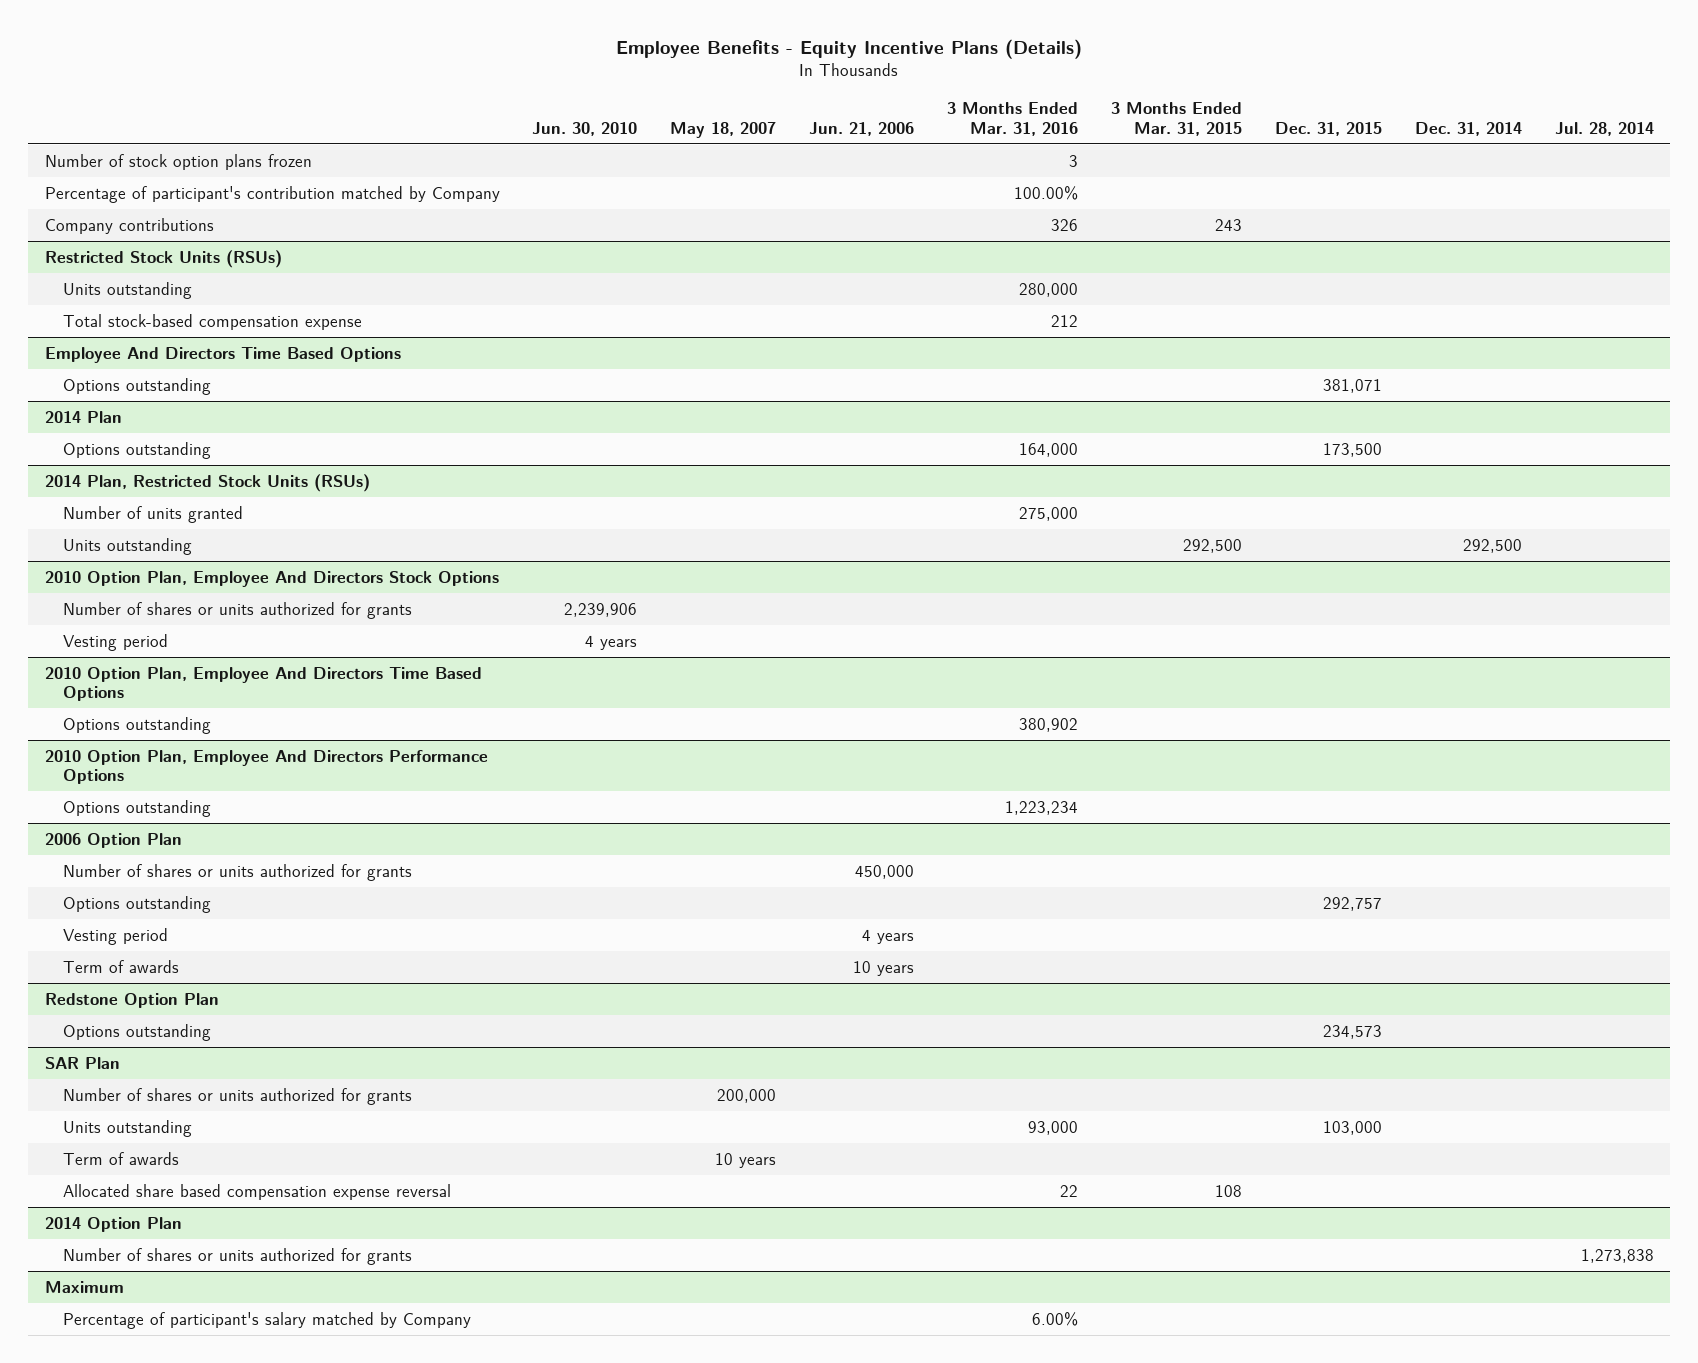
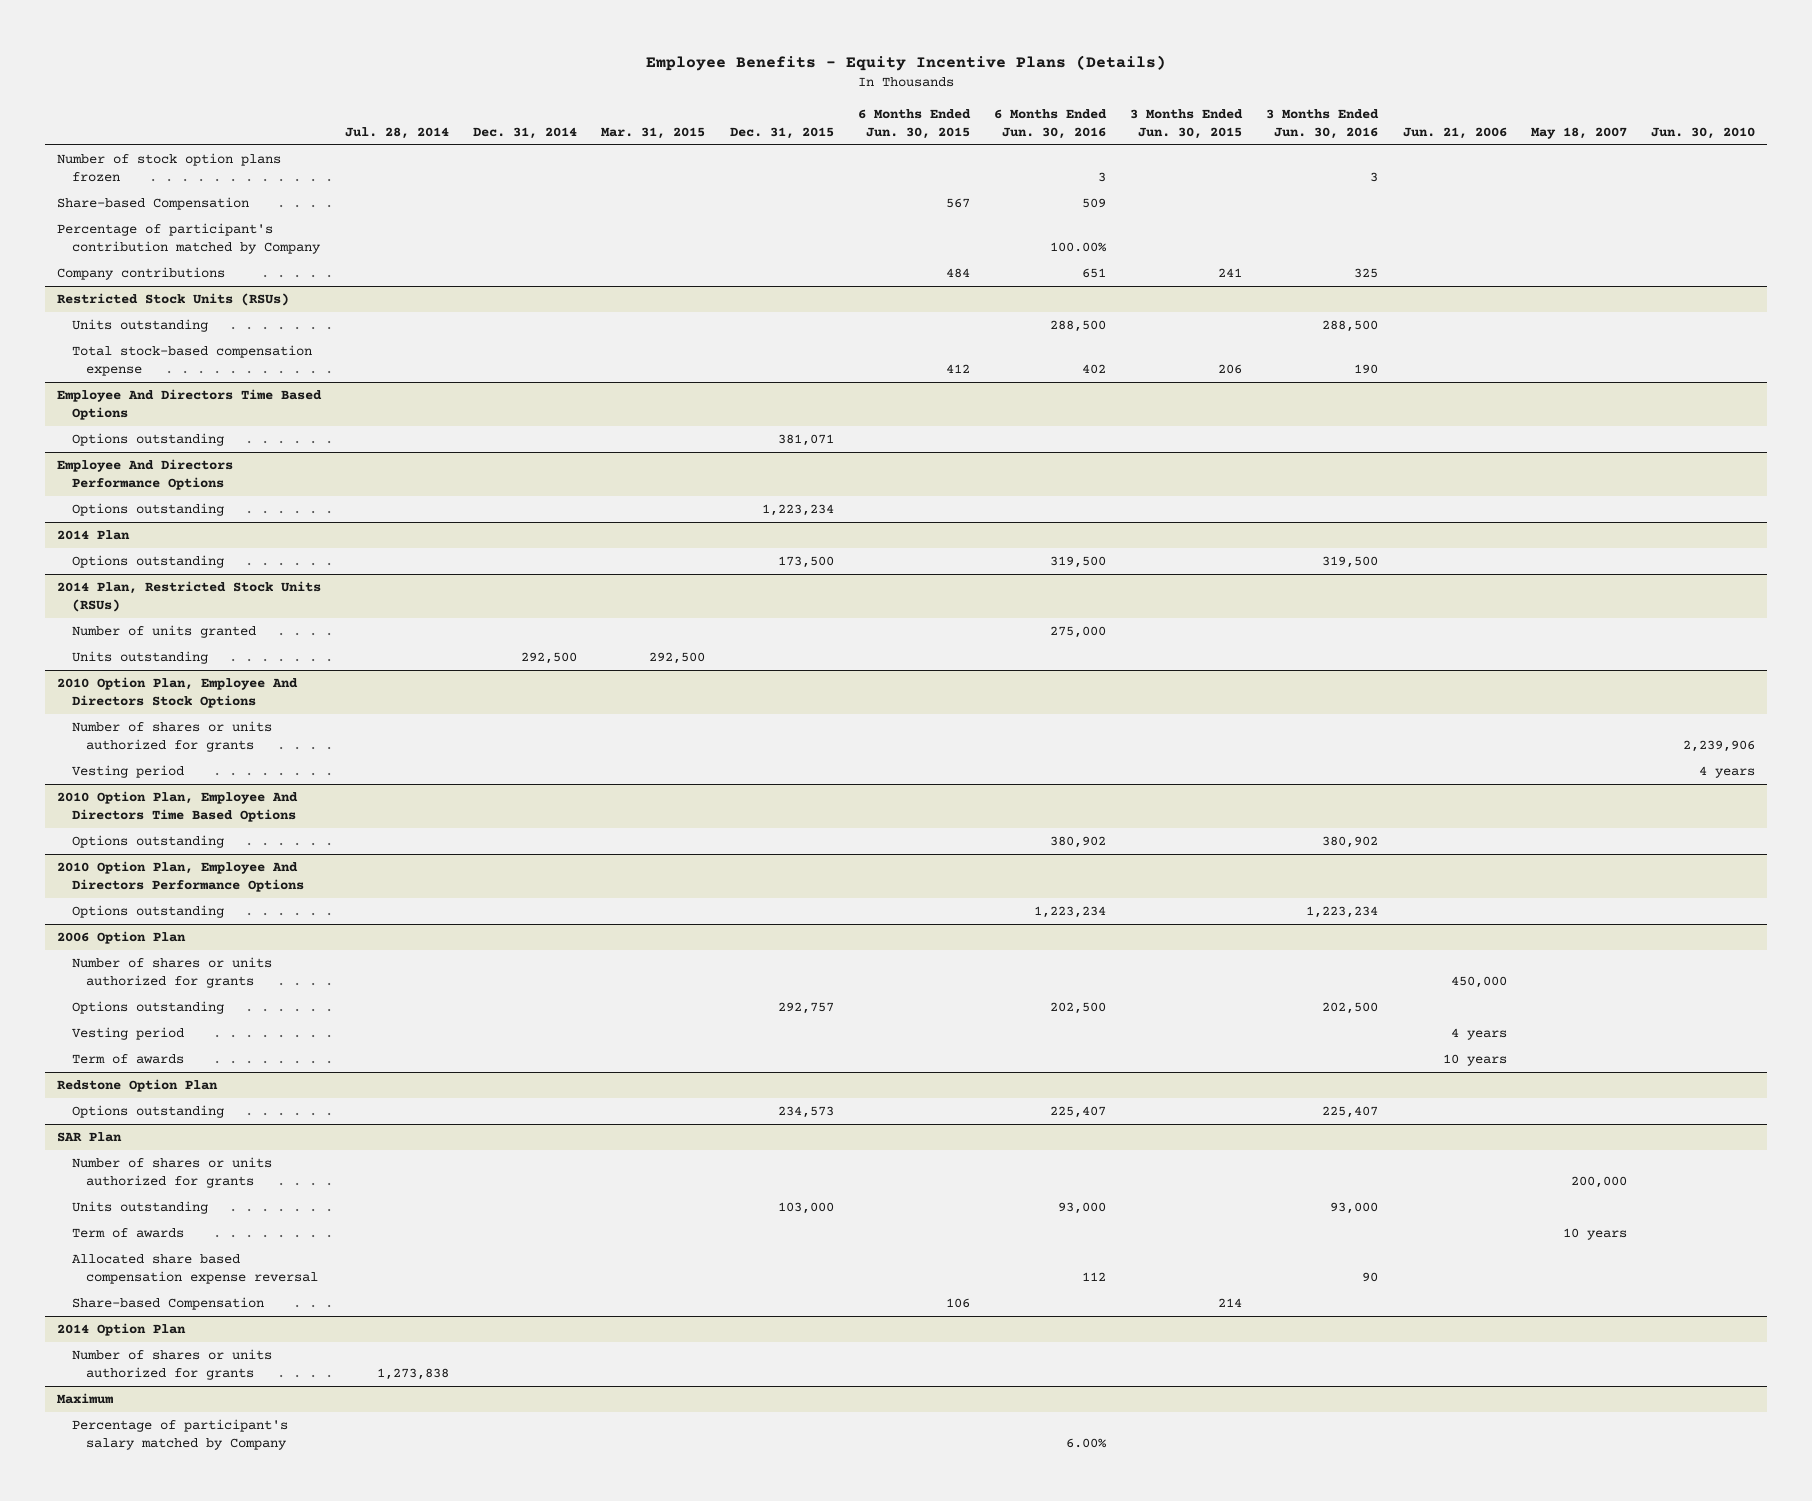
- | Jun. 30, 2010 | May 18, 2007 | Jun. 21, 2006 | 3 Months Ended Mar. 31, 2016 | 3 Months Ended Mar. 31, 2015 | Dec. 31, 2015 | Dec. 31, 2014 | Jul. 28, 2014
+ | Jul. 28, 2014 | Dec. 31, 2014 | Mar. 31, 2015 | Dec. 31, 2015 | 6 Months Ended Jun. 30, 2015 | 6 Months Ended Jun. 30, 2016 | 3 Months Ended Jun. 30, 2015 | 3 Months Ended Jun. 30, 2016 | Jun. 21, 2006 | May 18, 2007 | Jun. 30, 2010
+ Share-based Compensation | | | | | 567 | 509 | | | | |
+ Employee And Directors Performance Options
+ Options outstanding | | | | 1,223,234 | | | | | | |
@ SAR Plan
+ Share-based Compensation | | | | | 106 | | 214 | | | |

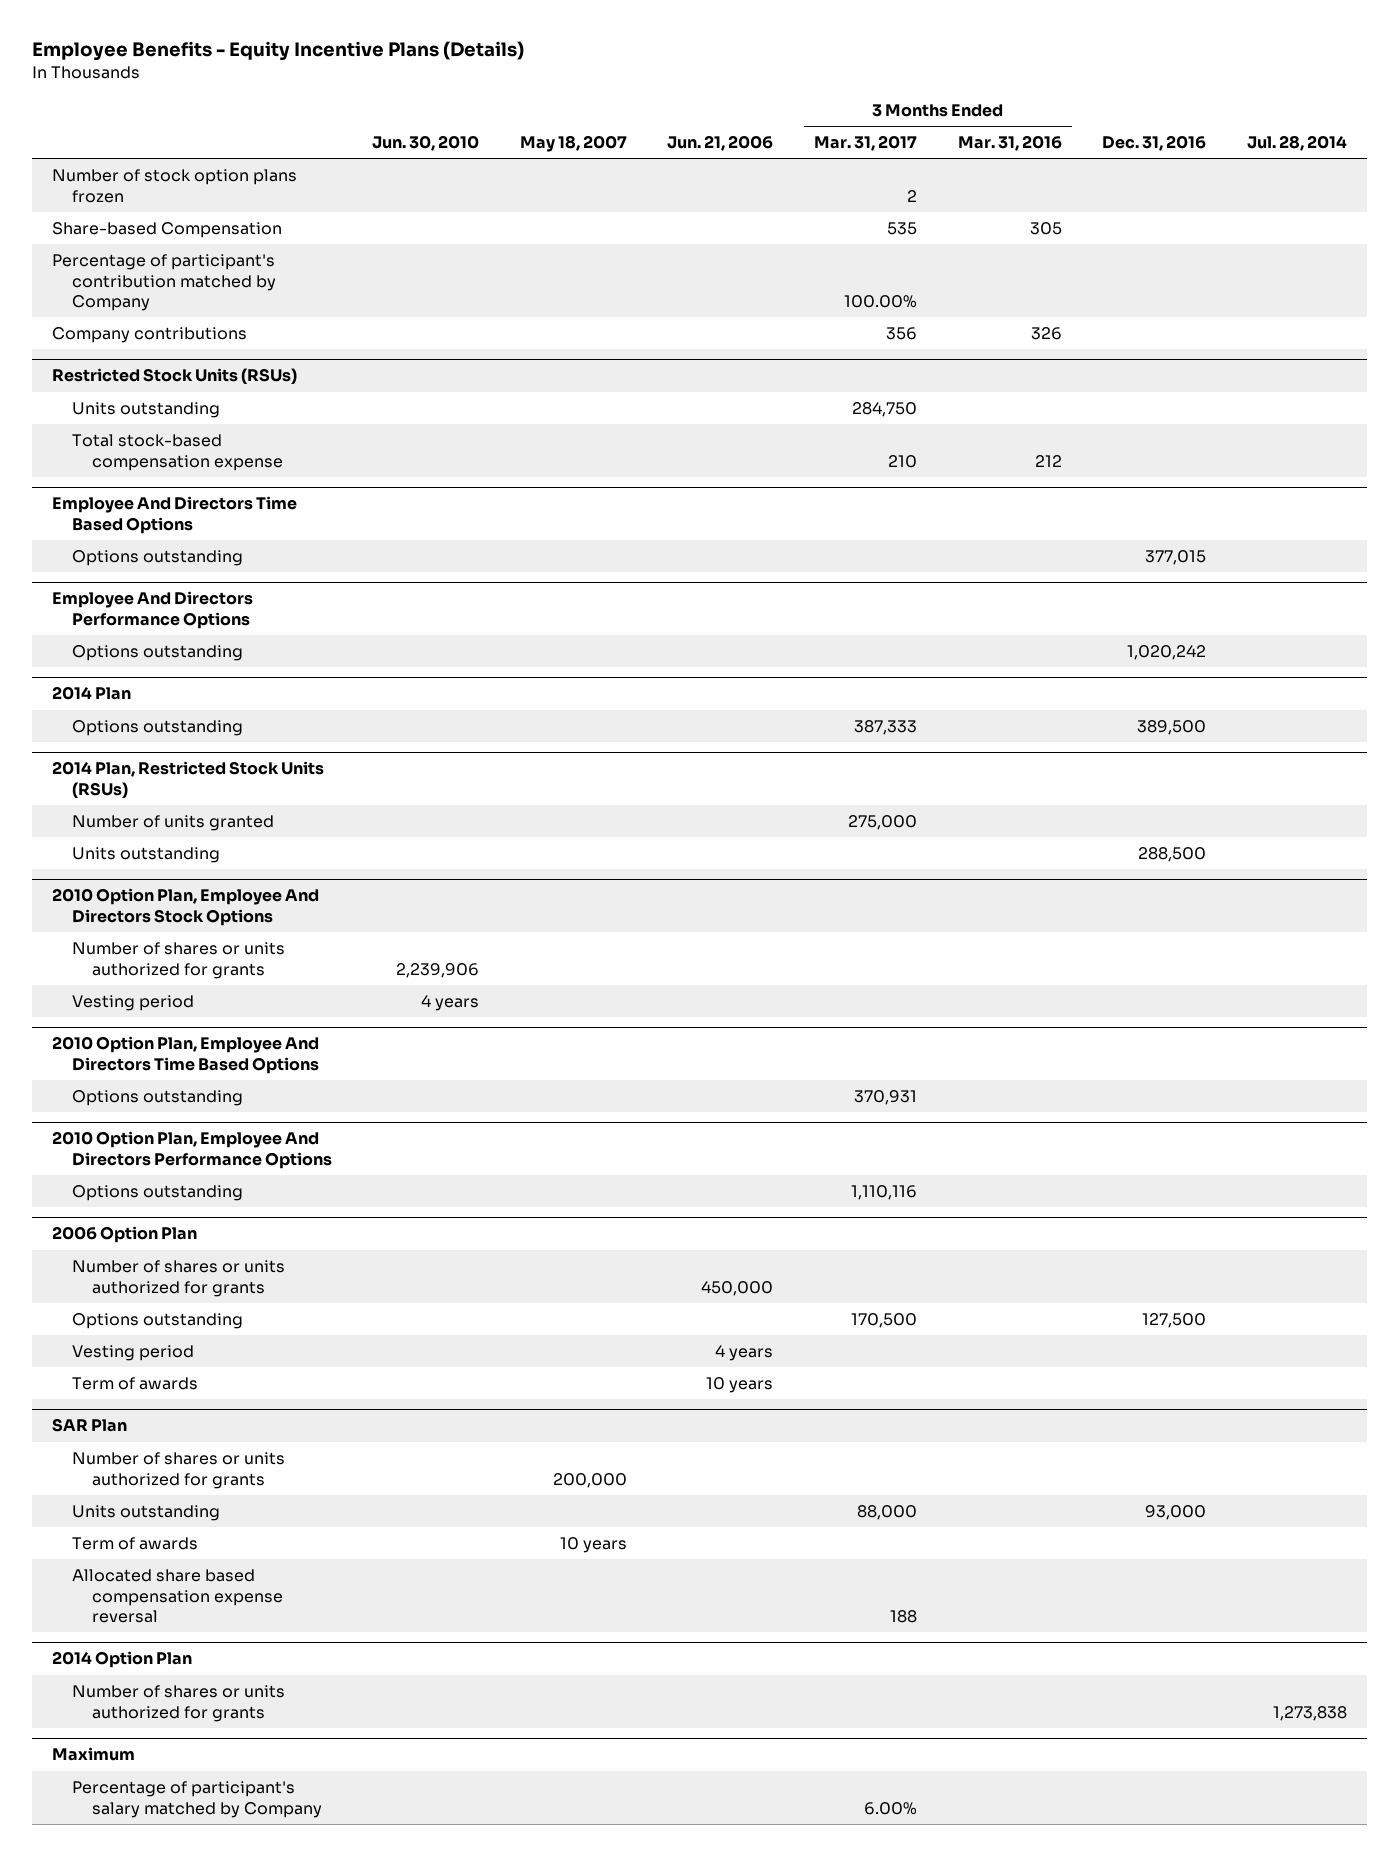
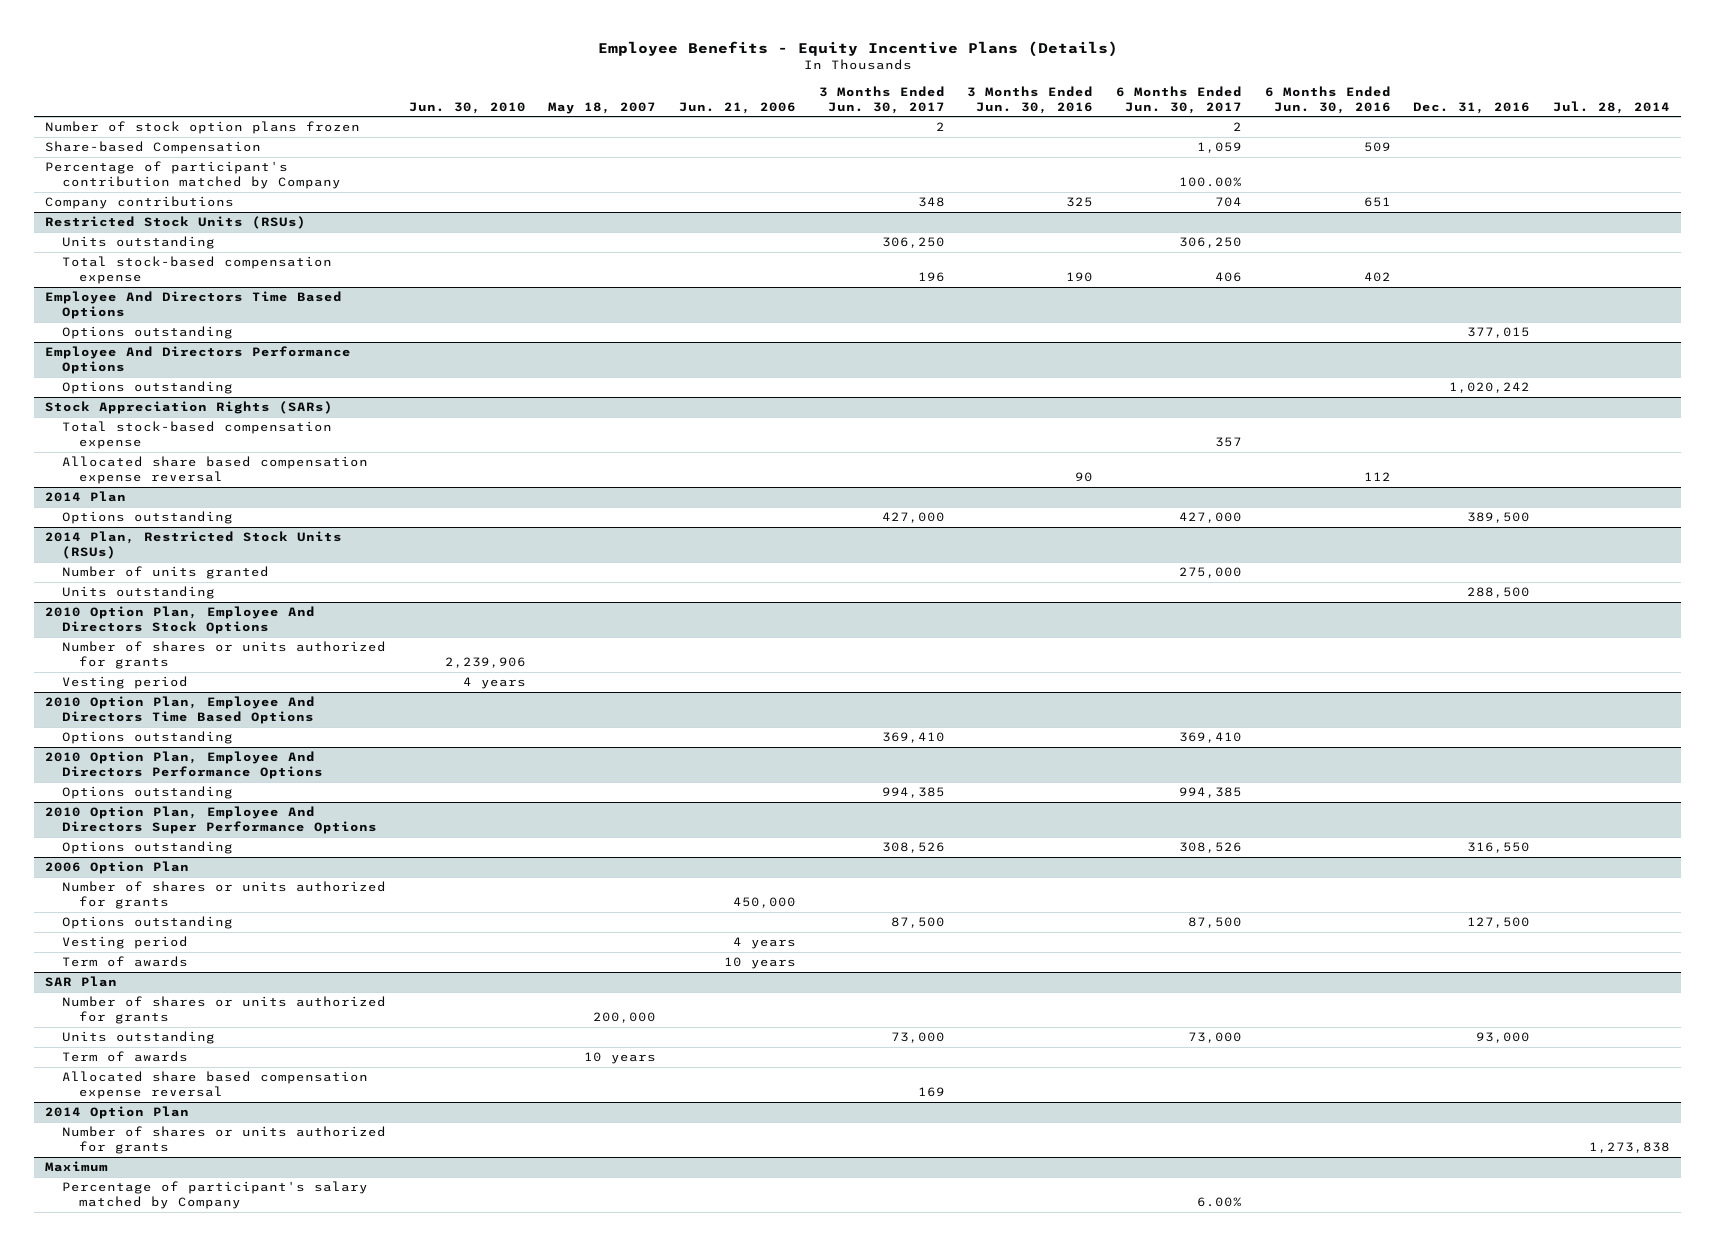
- | Jun. 30, 2010 | May 18, 2007 | Jun. 21, 2006 | 3 Months Ended Mar. 31, 2017 | 3 Months Ended Mar. 31, 2016 | Dec. 31, 2016 | Jul. 28, 2014
+ | Jun. 30, 2010 | May 18, 2007 | Jun. 21, 2006 | 3 Months Ended Jun. 30, 2017 | 3 Months Ended Jun. 30, 2016 | 6 Months Ended Jun. 30, 2017 | 6 Months Ended Jun. 30, 2016 | Dec. 31, 2016 | Jul. 28, 2014
+ Stock Appreciation Rights (SARs)
+ Total stock-based compensation expense | | | | | | 357 | | |
+ Allocated share based compensation expense reversal | | | | | 90 | | 112 | |
+ 2010 Option Plan, Employee And Directors Super Performance Options
+ Options outstanding | | | | 308,526 | | 308,526 | | 316,550 |

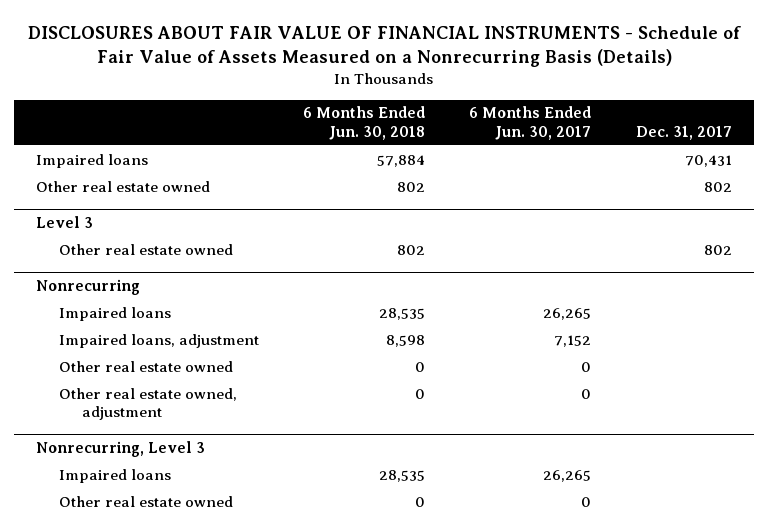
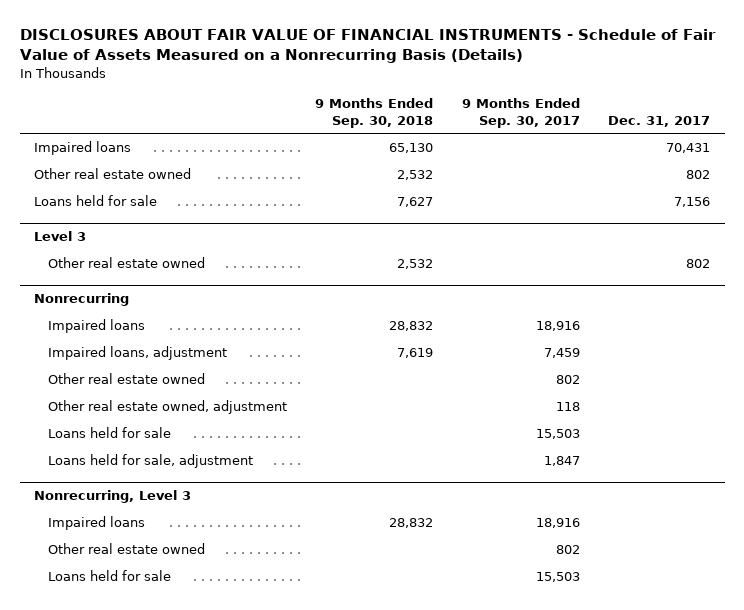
- | 6 Months Ended Jun. 30, 2018 | 6 Months Ended Jun. 30, 2017 | Dec. 31, 2017
+ | 9 Months Ended Sep. 30, 2018 | 9 Months Ended Sep. 30, 2017 | Dec. 31, 2017
+ Loans held for sale | 7,627 | | 7,156
@ Nonrecurring
+ Loans held for sale | | 15,503 |
+ Loans held for sale, adjustment | | 1,847 |
@ Nonrecurring, Level 3
+ Loans held for sale | | 15,503 |

